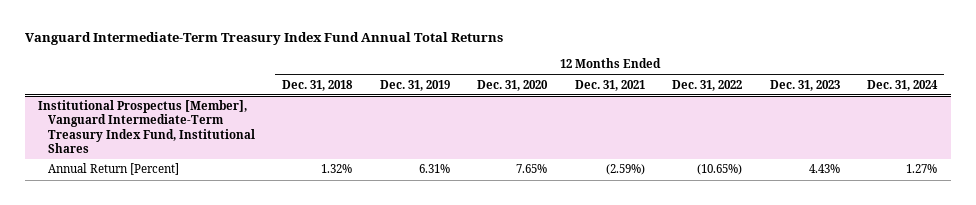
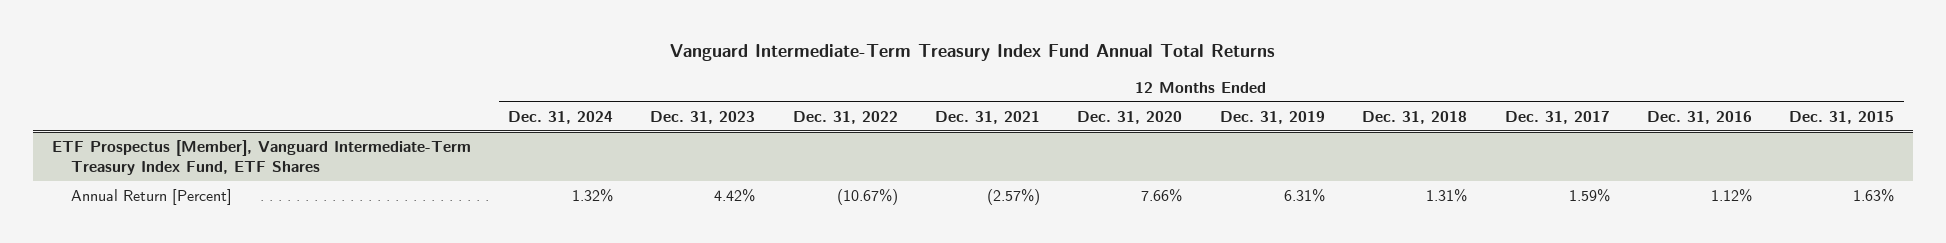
- | 12 Months Ended Dec. 31, 2018 | 12 Months Ended Dec. 31, 2019 | 12 Months Ended Dec. 31, 2020 | 12 Months Ended Dec. 31, 2021 | 12 Months Ended Dec. 31, 2022 | 12 Months Ended Dec. 31, 2023 | 12 Months Ended Dec. 31, 2024
+ | 12 Months Ended Dec. 31, 2024 | 12 Months Ended Dec. 31, 2023 | 12 Months Ended Dec. 31, 2022 | 12 Months Ended Dec. 31, 2021 | 12 Months Ended Dec. 31, 2020 | 12 Months Ended Dec. 31, 2019 | 12 Months Ended Dec. 31, 2018 | 12 Months Ended Dec. 31, 2017 | 12 Months Ended Dec. 31, 2016 | 12 Months Ended Dec. 31, 2015
- Institutional Prospectus [Member], Vanguard Intermediate-Term Treasury Index Fund, Institutional Shares
- Annual Return [Percent] | 1.32% | 6.31% | 7.65% | (2.59%) | (10.65%) | 4.43% | 1.27%
+ ETF Prospectus [Member], Vanguard Intermediate-Term Treasury Index Fund, ETF Shares
+ Annual Return [Percent] | 1.32% | 4.42% | (10.67%) | (2.57%) | 7.66% | 6.31% | 1.31% | 1.59% | 1.12% | 1.63%

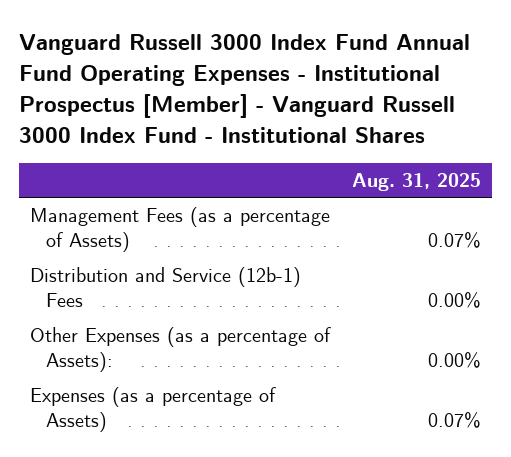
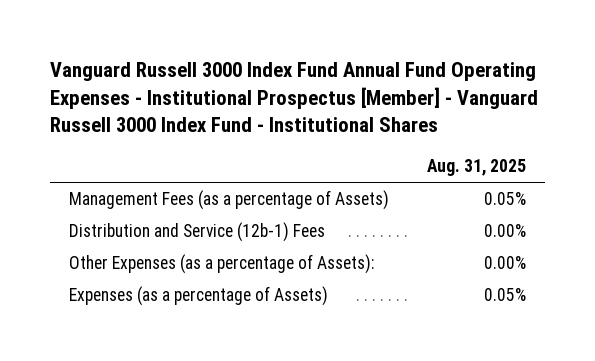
- Management Fees (as a percentage of Assets) | 0.07%
+ Management Fees (as a percentage of Assets) | 0.05%
- Expenses (as a percentage of Assets) | 0.07%
+ Expenses (as a percentage of Assets) | 0.05%

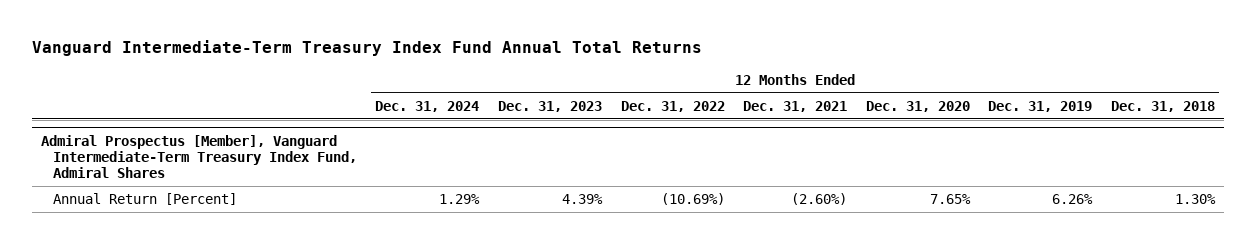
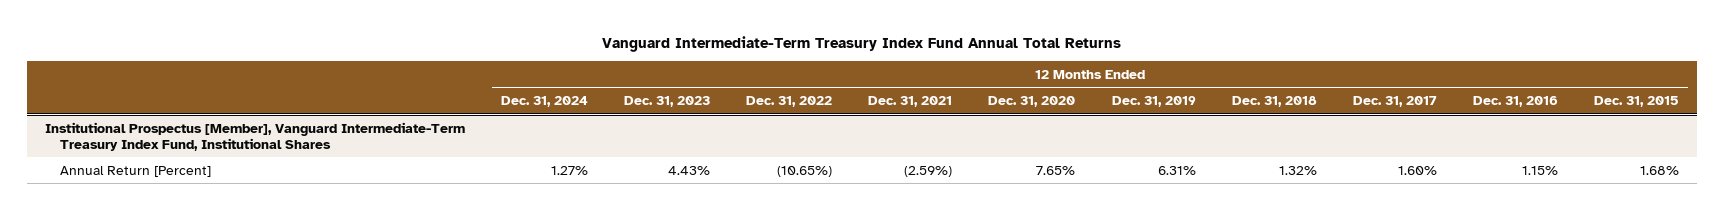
- | 12 Months Ended Dec. 31, 2024 | 12 Months Ended Dec. 31, 2023 | 12 Months Ended Dec. 31, 2022 | 12 Months Ended Dec. 31, 2021 | 12 Months Ended Dec. 31, 2020 | 12 Months Ended Dec. 31, 2019 | 12 Months Ended Dec. 31, 2018
+ | 12 Months Ended Dec. 31, 2024 | 12 Months Ended Dec. 31, 2023 | 12 Months Ended Dec. 31, 2022 | 12 Months Ended Dec. 31, 2021 | 12 Months Ended Dec. 31, 2020 | 12 Months Ended Dec. 31, 2019 | 12 Months Ended Dec. 31, 2018 | 12 Months Ended Dec. 31, 2017 | 12 Months Ended Dec. 31, 2016 | 12 Months Ended Dec. 31, 2015
- Admiral Prospectus [Member], Vanguard Intermediate-Term Treasury Index Fund, Admiral Shares
- Annual Return [Percent] | 1.29% | 4.39% | (10.69%) | (2.60%) | 7.65% | 6.26% | 1.30%
+ Institutional Prospectus [Member], Vanguard Intermediate-Term Treasury Index Fund, Institutional Shares
+ Annual Return [Percent] | 1.27% | 4.43% | (10.65%) | (2.59%) | 7.65% | 6.31% | 1.32% | 1.60% | 1.15% | 1.68%

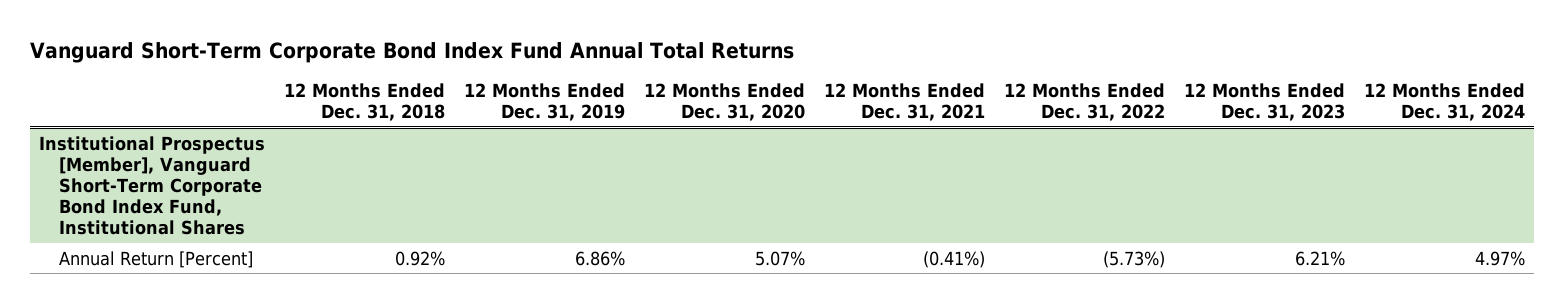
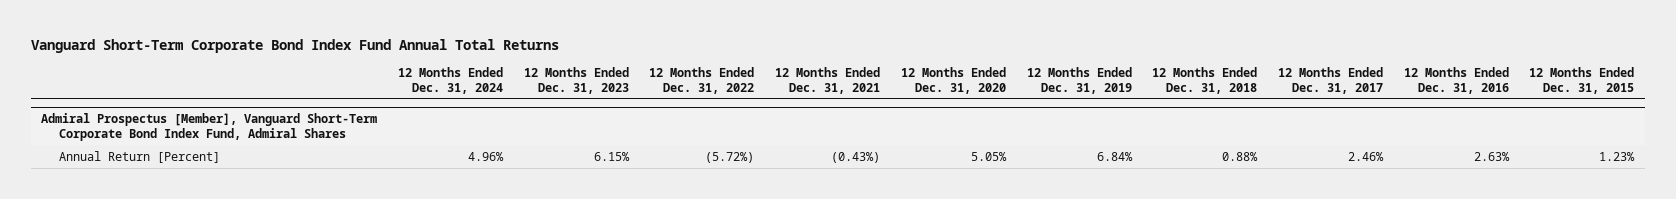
- | 12 Months Ended Dec. 31, 2018 | 12 Months Ended Dec. 31, 2019 | 12 Months Ended Dec. 31, 2020 | 12 Months Ended Dec. 31, 2021 | 12 Months Ended Dec. 31, 2022 | 12 Months Ended Dec. 31, 2023 | 12 Months Ended Dec. 31, 2024
+ | 12 Months Ended Dec. 31, 2024 | 12 Months Ended Dec. 31, 2023 | 12 Months Ended Dec. 31, 2022 | 12 Months Ended Dec. 31, 2021 | 12 Months Ended Dec. 31, 2020 | 12 Months Ended Dec. 31, 2019 | 12 Months Ended Dec. 31, 2018 | 12 Months Ended Dec. 31, 2017 | 12 Months Ended Dec. 31, 2016 | 12 Months Ended Dec. 31, 2015
- Institutional Prospectus [Member], Vanguard Short-Term Corporate Bond Index Fund, Institutional Shares
- Annual Return [Percent] | 0.92% | 6.86% | 5.07% | (0.41%) | (5.73%) | 6.21% | 4.97%
+ Admiral Prospectus [Member], Vanguard Short-Term Corporate Bond Index Fund, Admiral Shares
+ Annual Return [Percent] | 4.96% | 6.15% | (5.72%) | (0.43%) | 5.05% | 6.84% | 0.88% | 2.46% | 2.63% | 1.23%

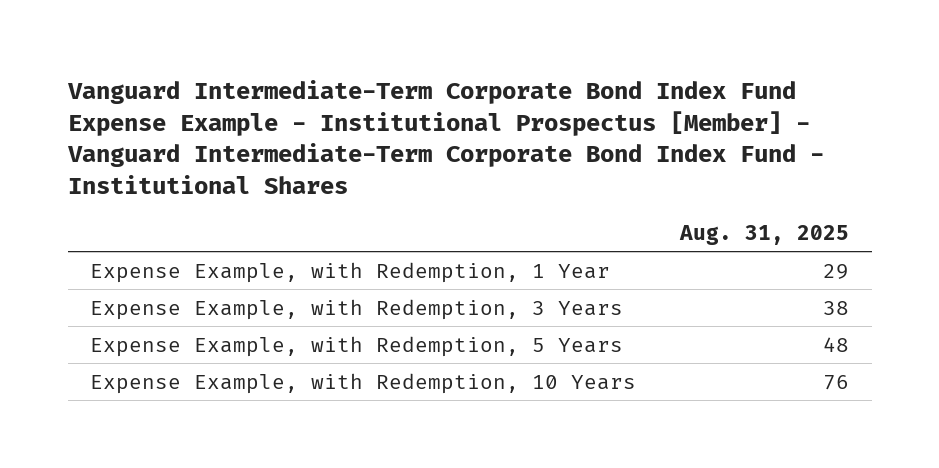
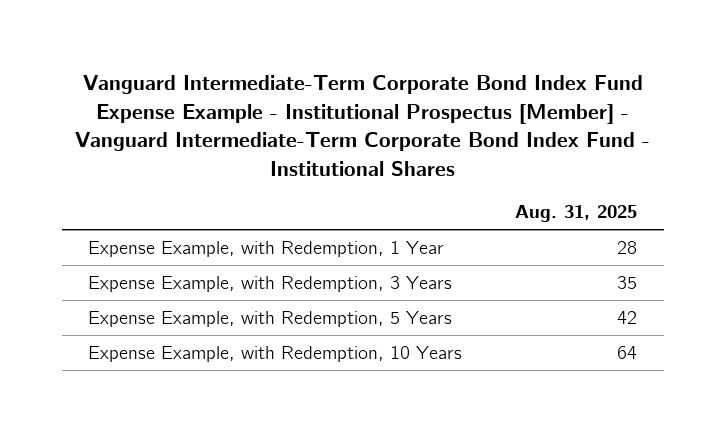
- Expense Example, with Redemption, 1 Year | 29
- Expense Example, with Redemption, 3 Years | 38
- Expense Example, with Redemption, 5 Years | 48
- Expense Example, with Redemption, 10 Years | 76
+ Expense Example, with Redemption, 1 Year | 28
+ Expense Example, with Redemption, 3 Years | 35
+ Expense Example, with Redemption, 5 Years | 42
+ Expense Example, with Redemption, 10 Years | 64

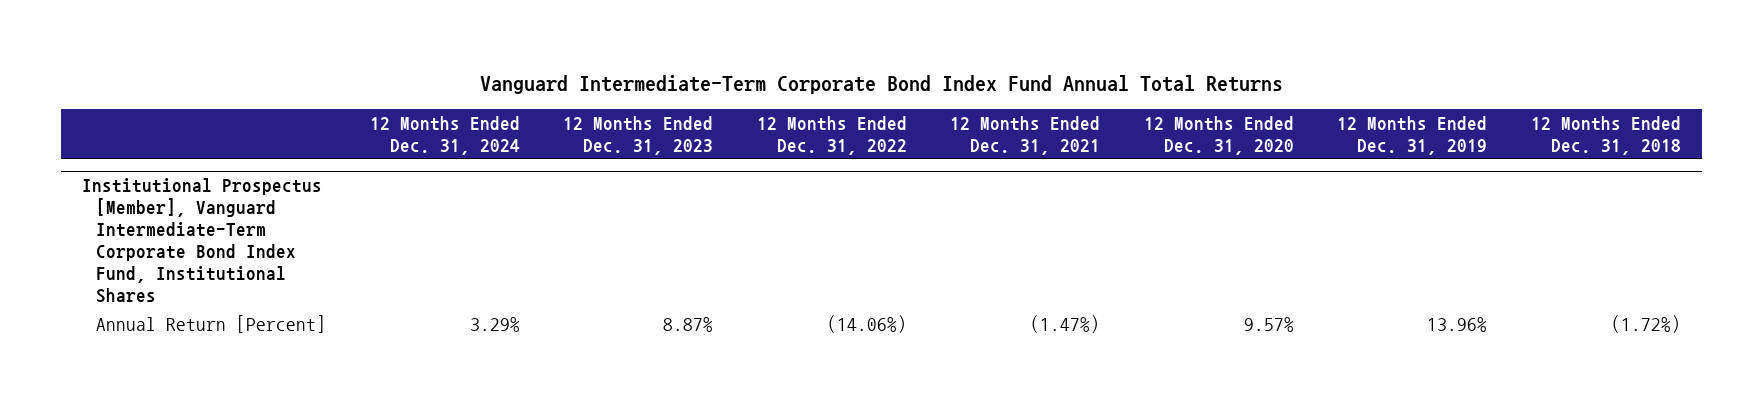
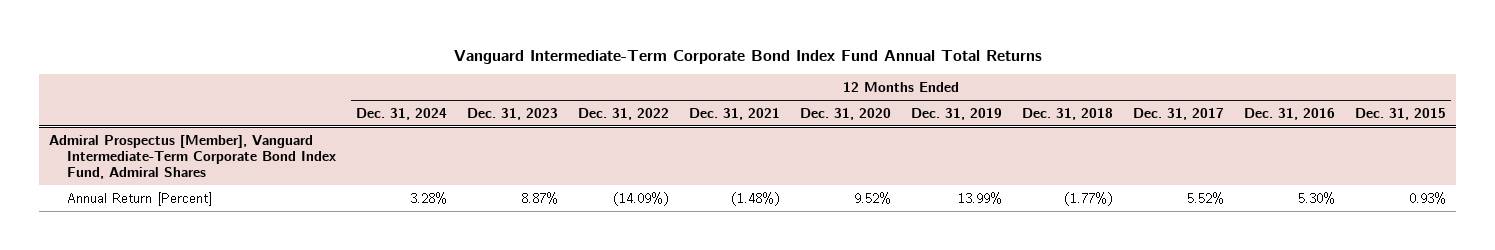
- | 12 Months Ended Dec. 31, 2024 | 12 Months Ended Dec. 31, 2023 | 12 Months Ended Dec. 31, 2022 | 12 Months Ended Dec. 31, 2021 | 12 Months Ended Dec. 31, 2020 | 12 Months Ended Dec. 31, 2019 | 12 Months Ended Dec. 31, 2018
+ | 12 Months Ended Dec. 31, 2024 | 12 Months Ended Dec. 31, 2023 | 12 Months Ended Dec. 31, 2022 | 12 Months Ended Dec. 31, 2021 | 12 Months Ended Dec. 31, 2020 | 12 Months Ended Dec. 31, 2019 | 12 Months Ended Dec. 31, 2018 | 12 Months Ended Dec. 31, 2017 | 12 Months Ended Dec. 31, 2016 | 12 Months Ended Dec. 31, 2015
- Institutional Prospectus [Member], Vanguard Intermediate-Term Corporate Bond Index Fund, Institutional Shares
- Annual Return [Percent] | 3.29% | 8.87% | (14.06%) | (1.47%) | 9.57% | 13.96% | (1.72%)
+ Admiral Prospectus [Member], Vanguard Intermediate-Term Corporate Bond Index Fund, Admiral Shares
+ Annual Return [Percent] | 3.28% | 8.87% | (14.09%) | (1.48%) | 9.52% | 13.99% | (1.77%) | 5.52% | 5.30% | 0.93%

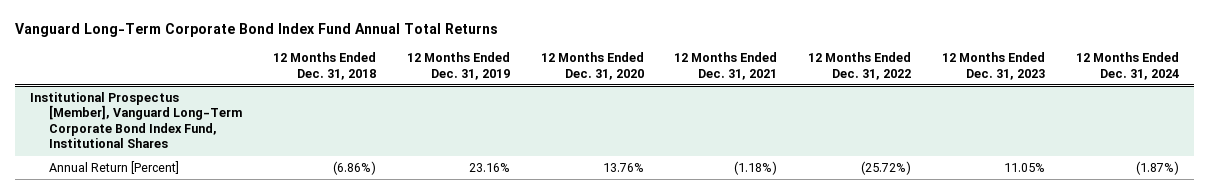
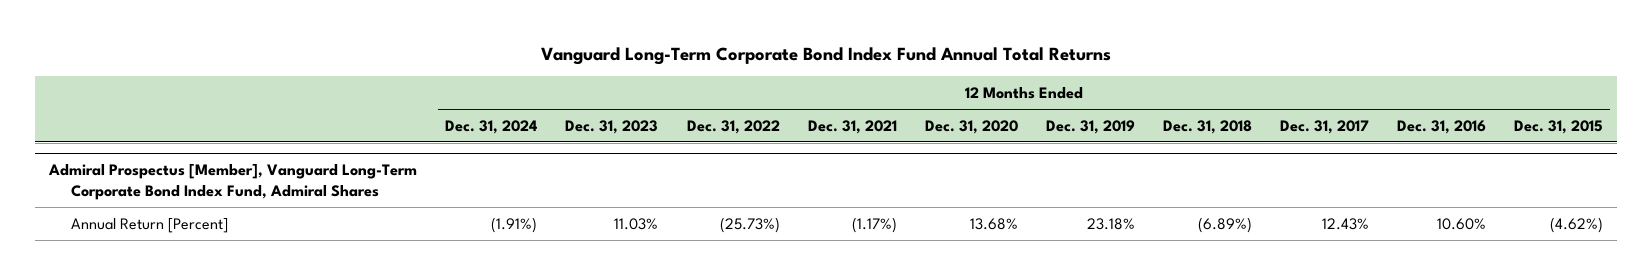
- | 12 Months Ended Dec. 31, 2018 | 12 Months Ended Dec. 31, 2019 | 12 Months Ended Dec. 31, 2020 | 12 Months Ended Dec. 31, 2021 | 12 Months Ended Dec. 31, 2022 | 12 Months Ended Dec. 31, 2023 | 12 Months Ended Dec. 31, 2024
+ | 12 Months Ended Dec. 31, 2024 | 12 Months Ended Dec. 31, 2023 | 12 Months Ended Dec. 31, 2022 | 12 Months Ended Dec. 31, 2021 | 12 Months Ended Dec. 31, 2020 | 12 Months Ended Dec. 31, 2019 | 12 Months Ended Dec. 31, 2018 | 12 Months Ended Dec. 31, 2017 | 12 Months Ended Dec. 31, 2016 | 12 Months Ended Dec. 31, 2015
- Institutional Prospectus [Member], Vanguard Long-Term Corporate Bond Index Fund, Institutional Shares
- Annual Return [Percent] | (6.86%) | 23.16% | 13.76% | (1.18%) | (25.72%) | 11.05% | (1.87%)
+ Admiral Prospectus [Member], Vanguard Long-Term Corporate Bond Index Fund, Admiral Shares
+ Annual Return [Percent] | (1.91%) | 11.03% | (25.73%) | (1.17%) | 13.68% | 23.18% | (6.89%) | 12.43% | 10.60% | (4.62%)

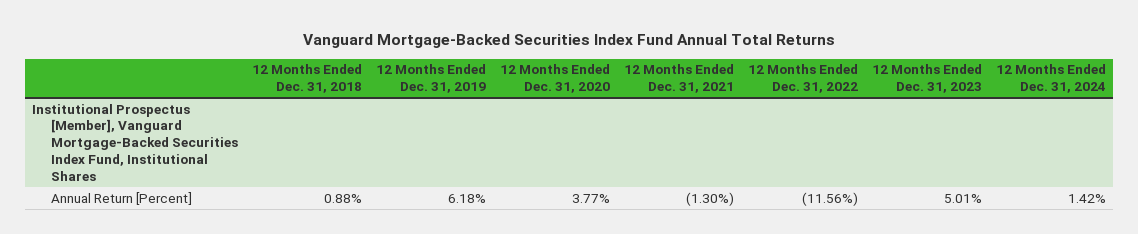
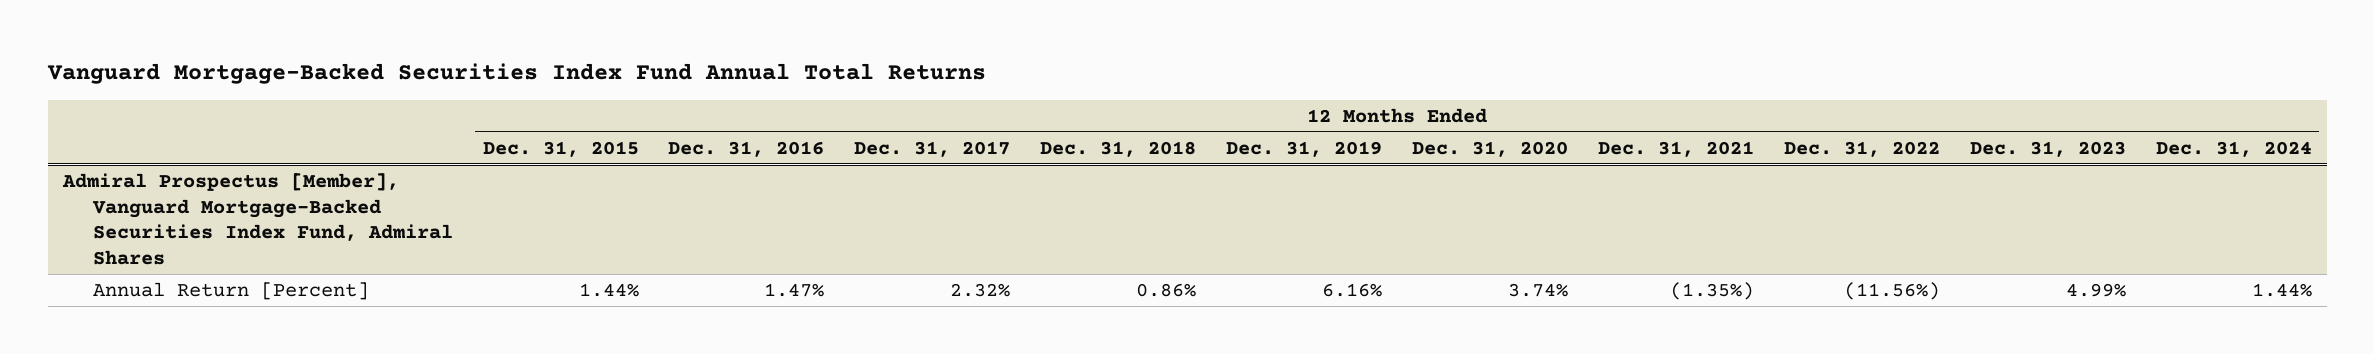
- | 12 Months Ended Dec. 31, 2018 | 12 Months Ended Dec. 31, 2019 | 12 Months Ended Dec. 31, 2020 | 12 Months Ended Dec. 31, 2021 | 12 Months Ended Dec. 31, 2022 | 12 Months Ended Dec. 31, 2023 | 12 Months Ended Dec. 31, 2024
+ | 12 Months Ended Dec. 31, 2015 | 12 Months Ended Dec. 31, 2016 | 12 Months Ended Dec. 31, 2017 | 12 Months Ended Dec. 31, 2018 | 12 Months Ended Dec. 31, 2019 | 12 Months Ended Dec. 31, 2020 | 12 Months Ended Dec. 31, 2021 | 12 Months Ended Dec. 31, 2022 | 12 Months Ended Dec. 31, 2023 | 12 Months Ended Dec. 31, 2024
- Institutional Prospectus [Member], Vanguard Mortgage-Backed Securities Index Fund, Institutional Shares
- Annual Return [Percent] | 0.88% | 6.18% | 3.77% | (1.30%) | (11.56%) | 5.01% | 1.42%
+ Admiral Prospectus [Member], Vanguard Mortgage-Backed Securities Index Fund, Admiral Shares
+ Annual Return [Percent] | 1.44% | 1.47% | 2.32% | 0.86% | 6.16% | 3.74% | (1.35%) | (11.56%) | 4.99% | 1.44%

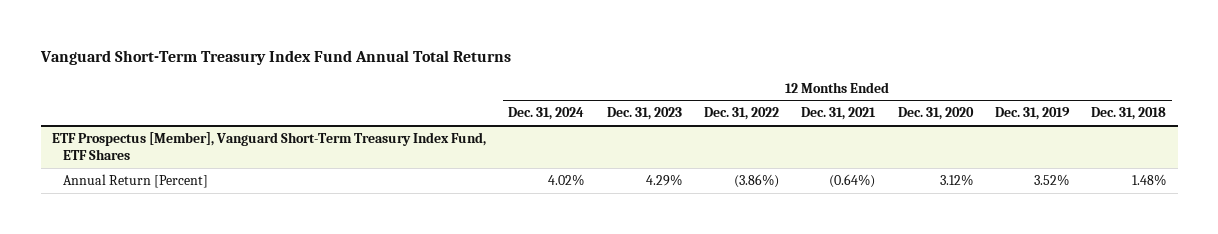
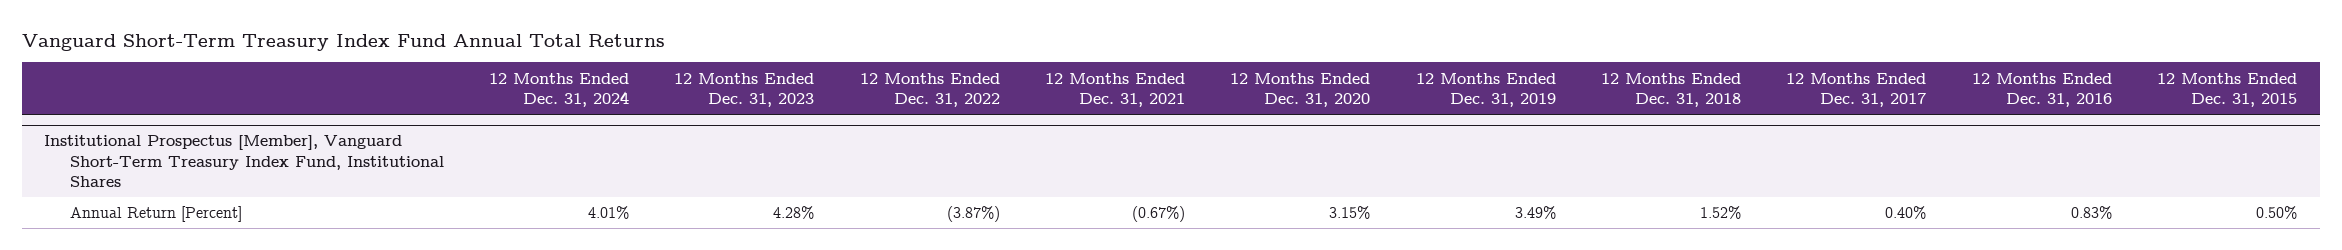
- | 12 Months Ended Dec. 31, 2024 | 12 Months Ended Dec. 31, 2023 | 12 Months Ended Dec. 31, 2022 | 12 Months Ended Dec. 31, 2021 | 12 Months Ended Dec. 31, 2020 | 12 Months Ended Dec. 31, 2019 | 12 Months Ended Dec. 31, 2018
+ | 12 Months Ended Dec. 31, 2024 | 12 Months Ended Dec. 31, 2023 | 12 Months Ended Dec. 31, 2022 | 12 Months Ended Dec. 31, 2021 | 12 Months Ended Dec. 31, 2020 | 12 Months Ended Dec. 31, 2019 | 12 Months Ended Dec. 31, 2018 | 12 Months Ended Dec. 31, 2017 | 12 Months Ended Dec. 31, 2016 | 12 Months Ended Dec. 31, 2015
- ETF Prospectus [Member], Vanguard Short-Term Treasury Index Fund, ETF Shares
- Annual Return [Percent] | 4.02% | 4.29% | (3.86%) | (0.64%) | 3.12% | 3.52% | 1.48%
+ Institutional Prospectus [Member], Vanguard Short-Term Treasury Index Fund, Institutional Shares
+ Annual Return [Percent] | 4.01% | 4.28% | (3.87%) | (0.67%) | 3.15% | 3.49% | 1.52% | 0.40% | 0.83% | 0.50%

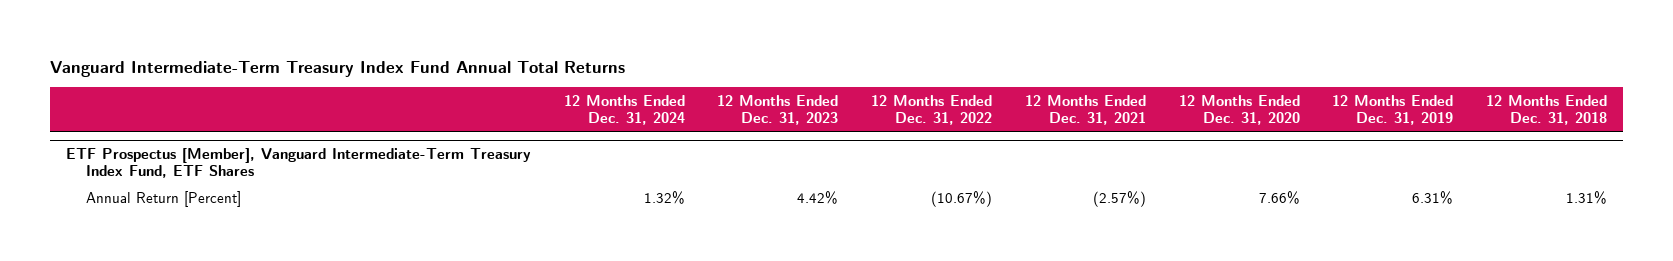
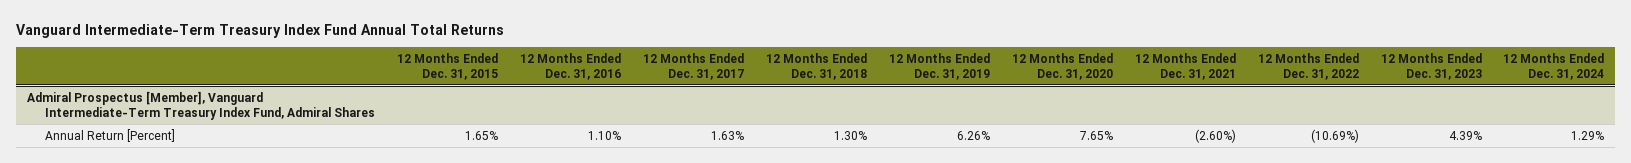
- | 12 Months Ended Dec. 31, 2024 | 12 Months Ended Dec. 31, 2023 | 12 Months Ended Dec. 31, 2022 | 12 Months Ended Dec. 31, 2021 | 12 Months Ended Dec. 31, 2020 | 12 Months Ended Dec. 31, 2019 | 12 Months Ended Dec. 31, 2018
+ | 12 Months Ended Dec. 31, 2015 | 12 Months Ended Dec. 31, 2016 | 12 Months Ended Dec. 31, 2017 | 12 Months Ended Dec. 31, 2018 | 12 Months Ended Dec. 31, 2019 | 12 Months Ended Dec. 31, 2020 | 12 Months Ended Dec. 31, 2021 | 12 Months Ended Dec. 31, 2022 | 12 Months Ended Dec. 31, 2023 | 12 Months Ended Dec. 31, 2024
- ETF Prospectus [Member], Vanguard Intermediate-Term Treasury Index Fund, ETF Shares
- Annual Return [Percent] | 1.32% | 4.42% | (10.67%) | (2.57%) | 7.66% | 6.31% | 1.31%
+ Admiral Prospectus [Member], Vanguard Intermediate-Term Treasury Index Fund, Admiral Shares
+ Annual Return [Percent] | 1.65% | 1.10% | 1.63% | 1.30% | 6.26% | 7.65% | (2.60%) | (10.69%) | 4.39% | 1.29%

